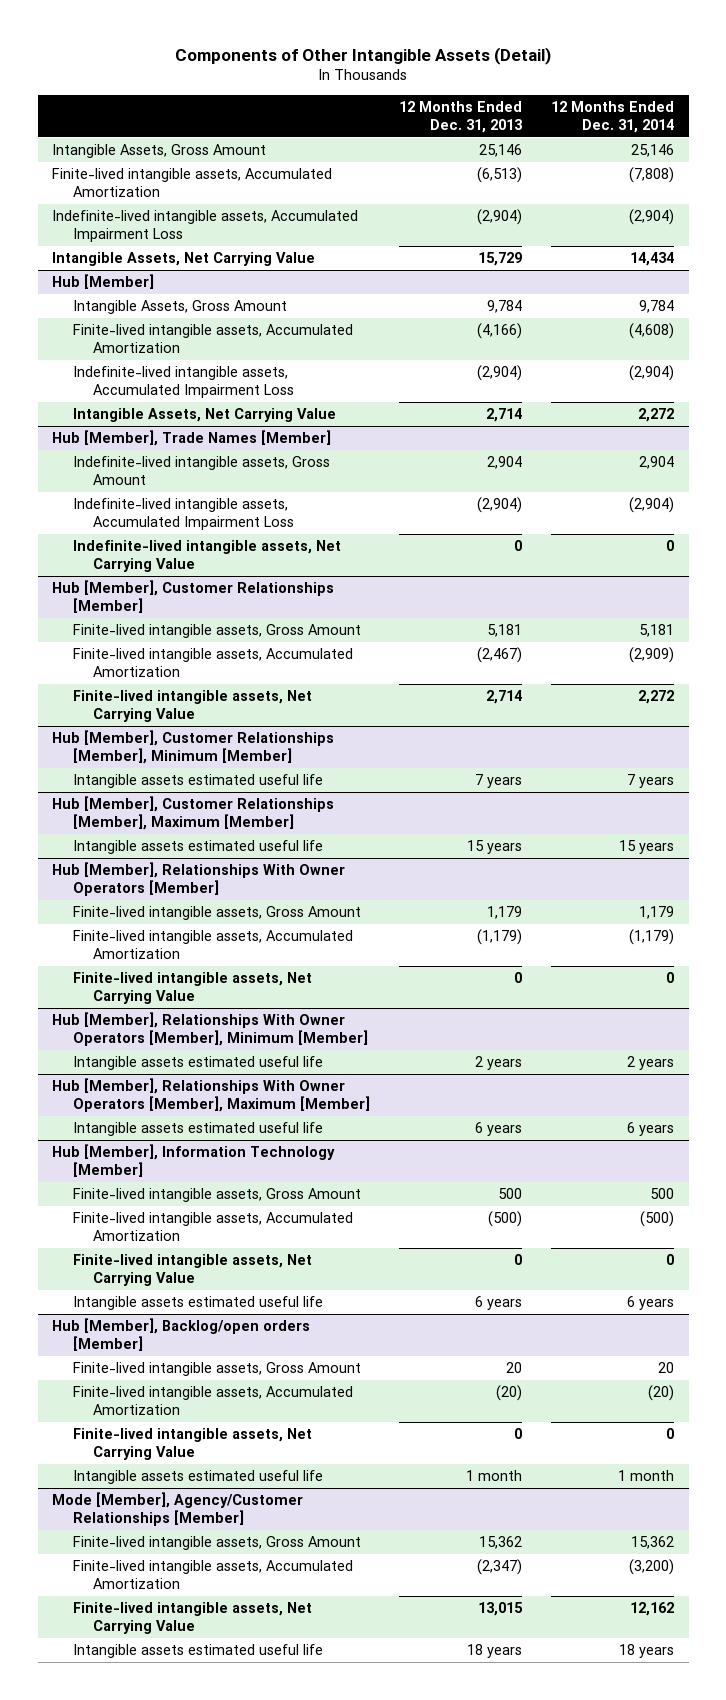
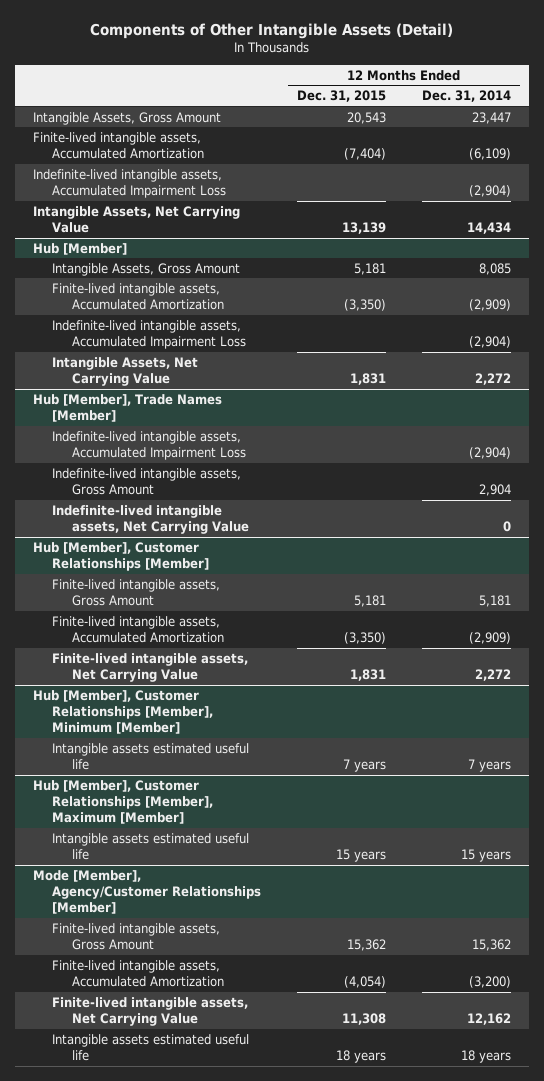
- | 12 Months Ended Dec. 31, 2013 | 12 Months Ended Dec. 31, 2014
+ | 12 Months Ended Dec. 31, 2015 | 12 Months Ended Dec. 31, 2014
- Intangible Assets, Gross Amount | 25,146 | 25,146
- Finite-lived intangible assets, Accumulated Amortization | (6,513) | (7,808)
+ Intangible Assets, Gross Amount | 20,543 | 23,447
+ Finite-lived intangible assets, Accumulated Amortization | (7,404) | (6,109)
@ Hub [Member]
- Intangible Assets, Gross Amount | 9,784 | 9,784
- Finite-lived intangible assets, Accumulated Amortization | (4,166) | (4,608)
+ Intangible Assets, Gross Amount | 5,181 | 8,085
+ Finite-lived intangible assets, Accumulated Amortization | (3,350) | (2,909)
@ Hub [Member], Trade Names [Member]
moved down: Indefinite-lived intangible assets, Gross Amount | | 2,904
- Hub [Member], Relationships With Owner Operators [Member]
- Finite-lived intangible assets, Gross Amount | 1,179 | 1,179
- Finite-lived intangible assets, Accumulated Amortization | (1,179) | (1,179)
- Finite-lived intangible assets, Net Carrying Value | 0 | 0
- Hub [Member], Relationships With Owner Operators [Member], Minimum [Member]
- Intangible assets estimated useful life | 2 years | 2 years
- Hub [Member], Relationships With Owner Operators [Member], Maximum [Member]
- Intangible assets estimated useful life | 6 years | 6 years
- Hub [Member], Information Technology [Member]
- Finite-lived intangible assets, Gross Amount | 500 | 500
- Finite-lived intangible assets, Accumulated Amortization | (500) | (500)
- Finite-lived intangible assets, Net Carrying Value | 0 | 0
- Intangible assets estimated useful life | 6 years | 6 years
- Hub [Member], Backlog/open orders [Member]
- Finite-lived intangible assets, Gross Amount | 20 | 20
- Finite-lived intangible assets, Accumulated Amortization | (20) | (20)
- Finite-lived intangible assets, Net Carrying Value | 0 | 0
- Intangible assets estimated useful life | 1 month | 1 month

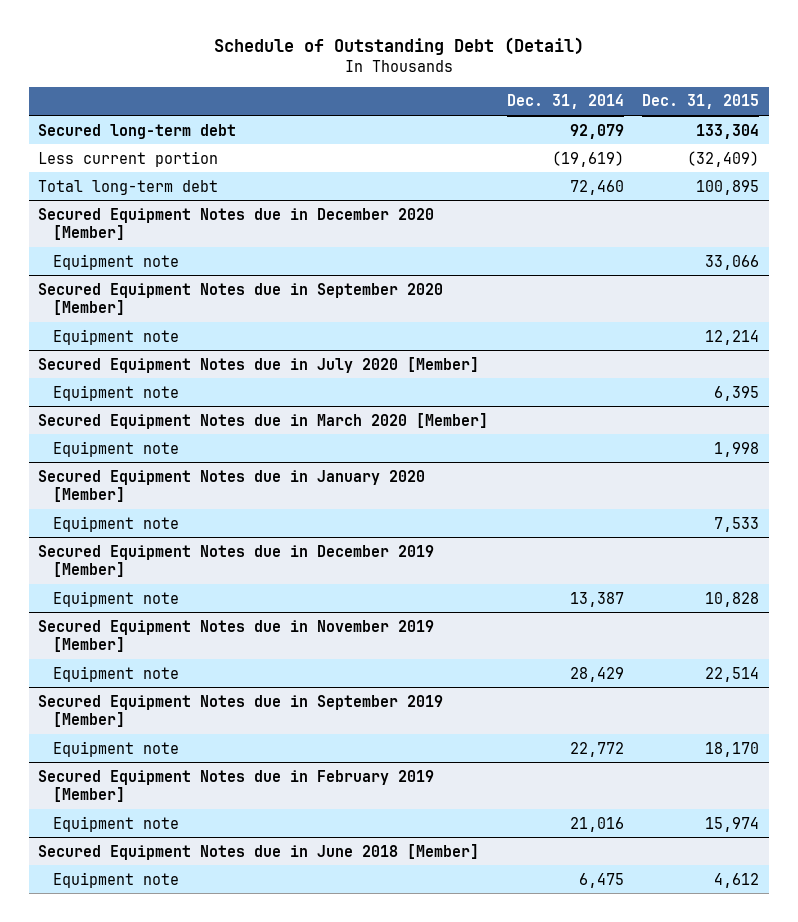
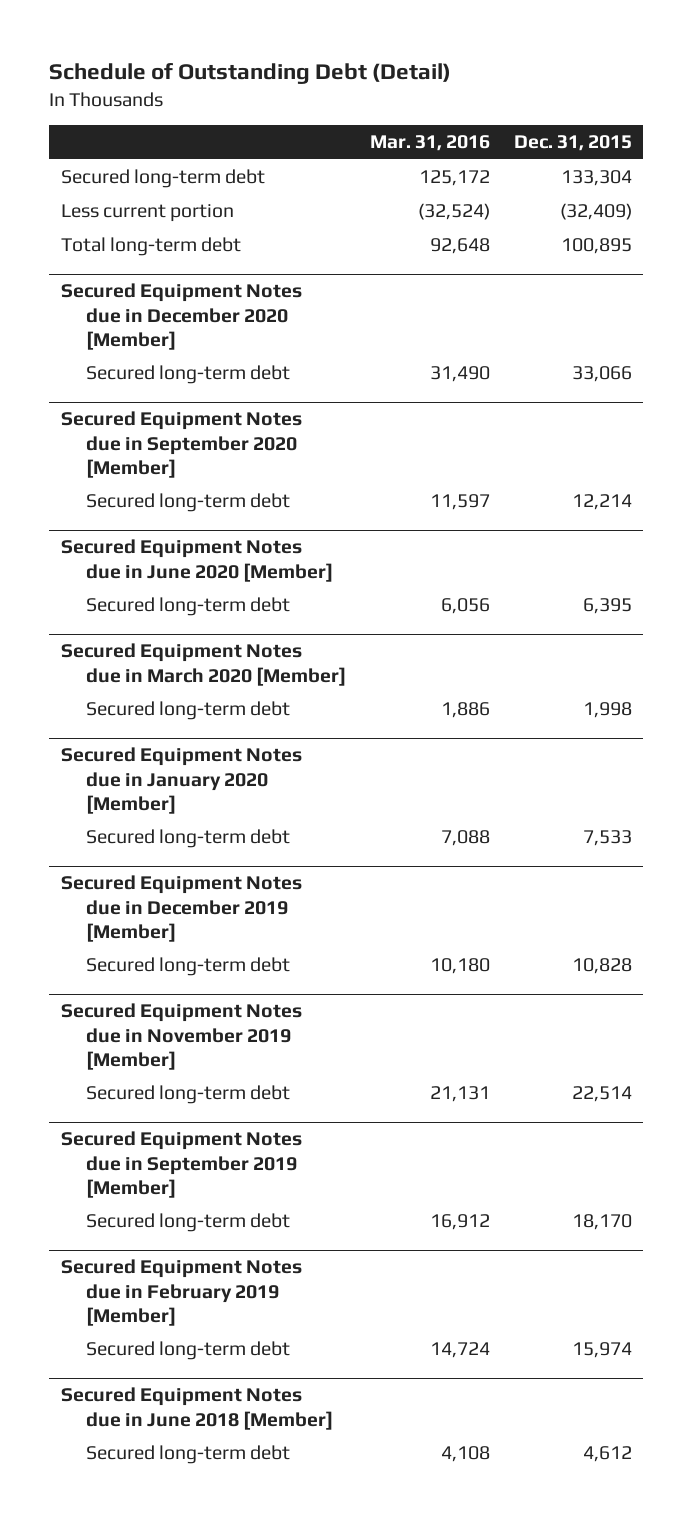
- | Dec. 31, 2014 | Dec. 31, 2015
+ | Mar. 31, 2016 | Dec. 31, 2015
@ Secured Equipment Notes due in December 2020 [Member]
- Equipment note | | 33,066
+ Secured long-term debt | 31,490 | 33,066
@ Secured Equipment Notes due in September 2020 [Member]
- Equipment note | | 12,214
- Secured Equipment Notes due in July 2020 [Member]
- Equipment note | | 6,395
@ Secured Equipment Notes due in September 2020 [Member]
+ Secured long-term debt | 11,597 | 12,214
+ Secured Equipment Notes due in June 2020 [Member]
+ Secured long-term debt | 6,056 | 6,395
@ Secured Equipment Notes due in March 2020 [Member]
- Equipment note | | 1,998
+ Secured long-term debt | 1,886 | 1,998
@ Secured Equipment Notes due in January 2020 [Member]
- Equipment note | | 7,533
+ Secured long-term debt | 7,088 | 7,533
@ Secured Equipment Notes due in December 2019 [Member]
- Equipment note | 13,387 | 10,828
+ Secured long-term debt | 10,180 | 10,828
@ Secured Equipment Notes due in November 2019 [Member]
- Equipment note | 28,429 | 22,514
+ Secured long-term debt | 21,131 | 22,514
@ Secured Equipment Notes due in September 2019 [Member]
- Equipment note | 22,772 | 18,170
+ Secured long-term debt | 16,912 | 18,170
@ Secured Equipment Notes due in February 2019 [Member]
- Equipment note | 21,016 | 15,974
+ Secured long-term debt | 14,724 | 15,974
@ Secured Equipment Notes due in June 2018 [Member]
- Equipment note | 6,475 | 4,612
+ Secured long-term debt | 4,108 | 4,612

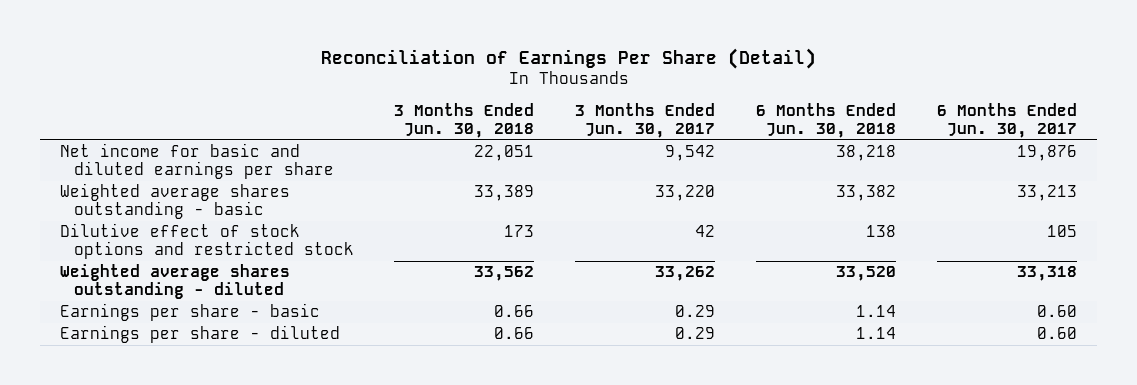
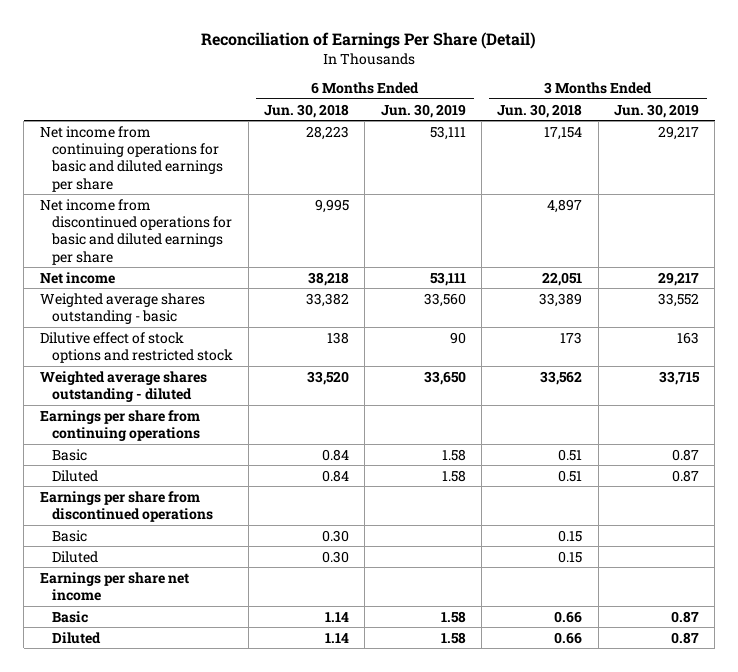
- | 3 Months Ended Jun. 30, 2018 | 3 Months Ended Jun. 30, 2017 | 6 Months Ended Jun. 30, 2018 | 6 Months Ended Jun. 30, 2017
+ | 6 Months Ended Jun. 30, 2018 | 6 Months Ended Jun. 30, 2019 | 3 Months Ended Jun. 30, 2018 | 3 Months Ended Jun. 30, 2019
- Net income for basic and diluted earnings per share | 22,051 | 9,542 | 38,218 | 19,876
+ Net income from continuing operations for basic and diluted earnings per share | 28,223 | 53,111 | 17,154 | 29,217
+ Net income from discontinued operations for basic and diluted earnings per share | 9,995 | | 4,897 |
+ Net income | 38,218 | 53,111 | 22,051 | 29,217
- Earnings per share - basic | 0.66 | 0.29 | 1.14 | 0.60
- Earnings per share - diluted | 0.66 | 0.29 | 1.14 | 0.60
+ Earnings per share from continuing operations
+ Basic | 0.84 | 1.58 | 0.51 | 0.87
+ Diluted | 0.84 | 1.58 | 0.51 | 0.87
+ Earnings per share from discontinued operations
+ Basic | 0.30 | | 0.15 |
+ Diluted | 0.30 | | 0.15 |
+ Earnings per share net income
+ Basic | 1.14 | 1.58 | 0.66 | 0.87
+ Diluted | 1.14 | 1.58 | 0.66 | 0.87

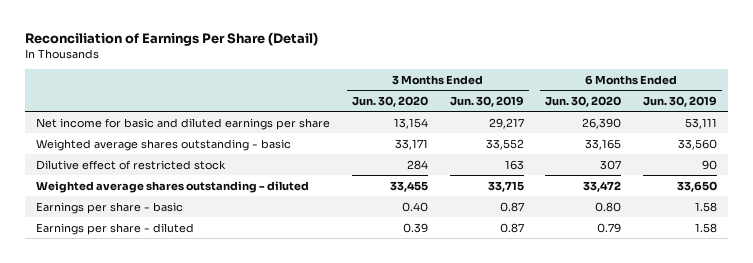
- | 6 Months Ended Jun. 30, 2018 | 6 Months Ended Jun. 30, 2019 | 3 Months Ended Jun. 30, 2018 | 3 Months Ended Jun. 30, 2019
+ | 3 Months Ended Jun. 30, 2020 | 3 Months Ended Jun. 30, 2019 | 6 Months Ended Jun. 30, 2020 | 6 Months Ended Jun. 30, 2019
- Net income from continuing operations for basic and diluted earnings per share | 28,223 | 53,111 | 17,154 | 29,217
- Net income from discontinued operations for basic and diluted earnings per share | 9,995 | | 4,897 |
- Net income | 38,218 | 53,111 | 22,051 | 29,217
+ Net income for basic and diluted earnings per share | 13,154 | 29,217 | 26,390 | 53,111
- Dilutive effect of stock options and restricted stock | 138 | 90 | 173 | 163
+ Dilutive effect of restricted stock | 284 | 163 | 307 | 90
- Earnings per share from continuing operations
- Basic | 0.84 | 1.58 | 0.51 | 0.87
- Diluted | 0.84 | 1.58 | 0.51 | 0.87
- Earnings per share from discontinued operations
- Basic | 0.30 | | 0.15 |
- Diluted | 0.30 | | 0.15 |
- Earnings per share net income
- Basic | 1.14 | 1.58 | 0.66 | 0.87
- Diluted | 1.14 | 1.58 | 0.66 | 0.87
+ Earnings per share - basic | 0.40 | 0.87 | 0.80 | 1.58
+ Earnings per share - diluted | 0.39 | 0.87 | 0.79 | 1.58

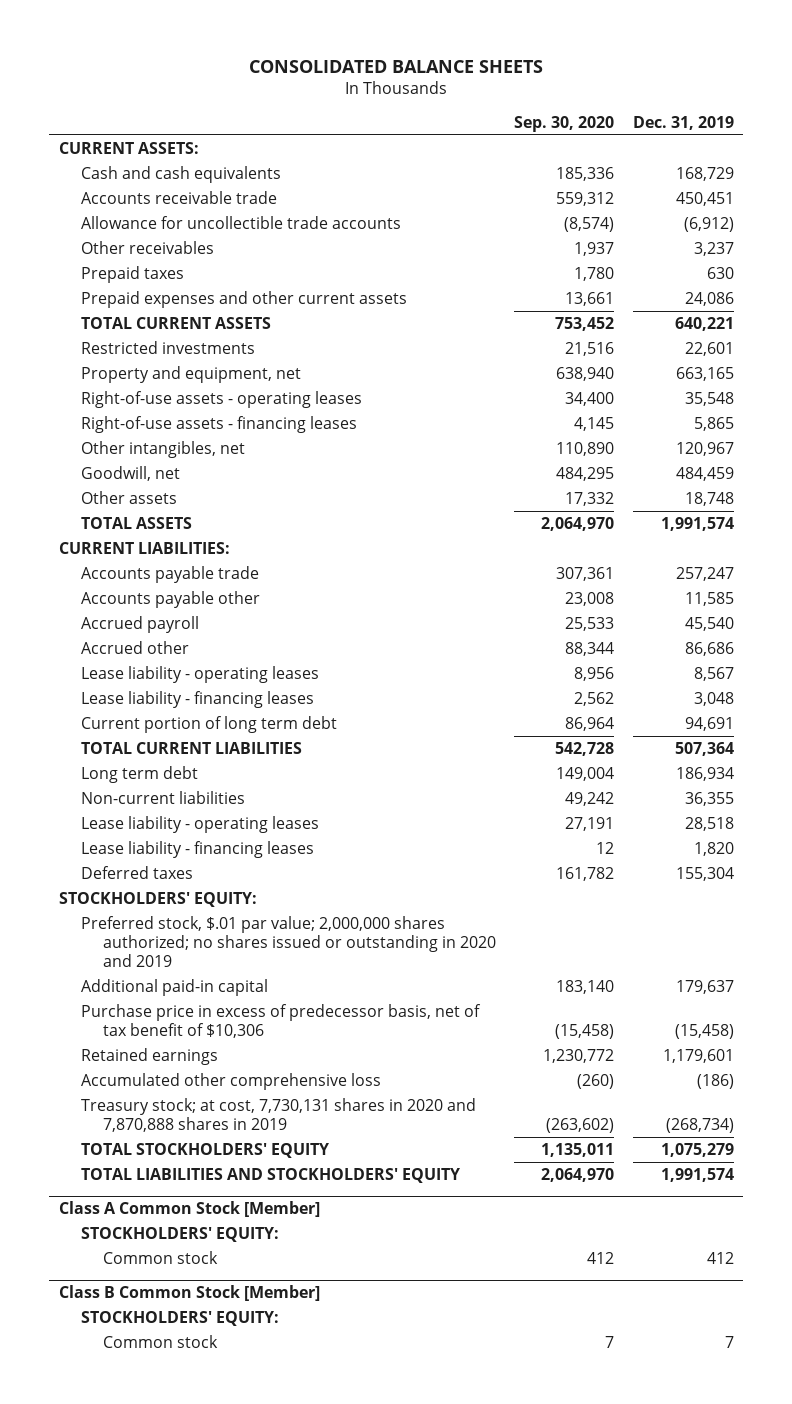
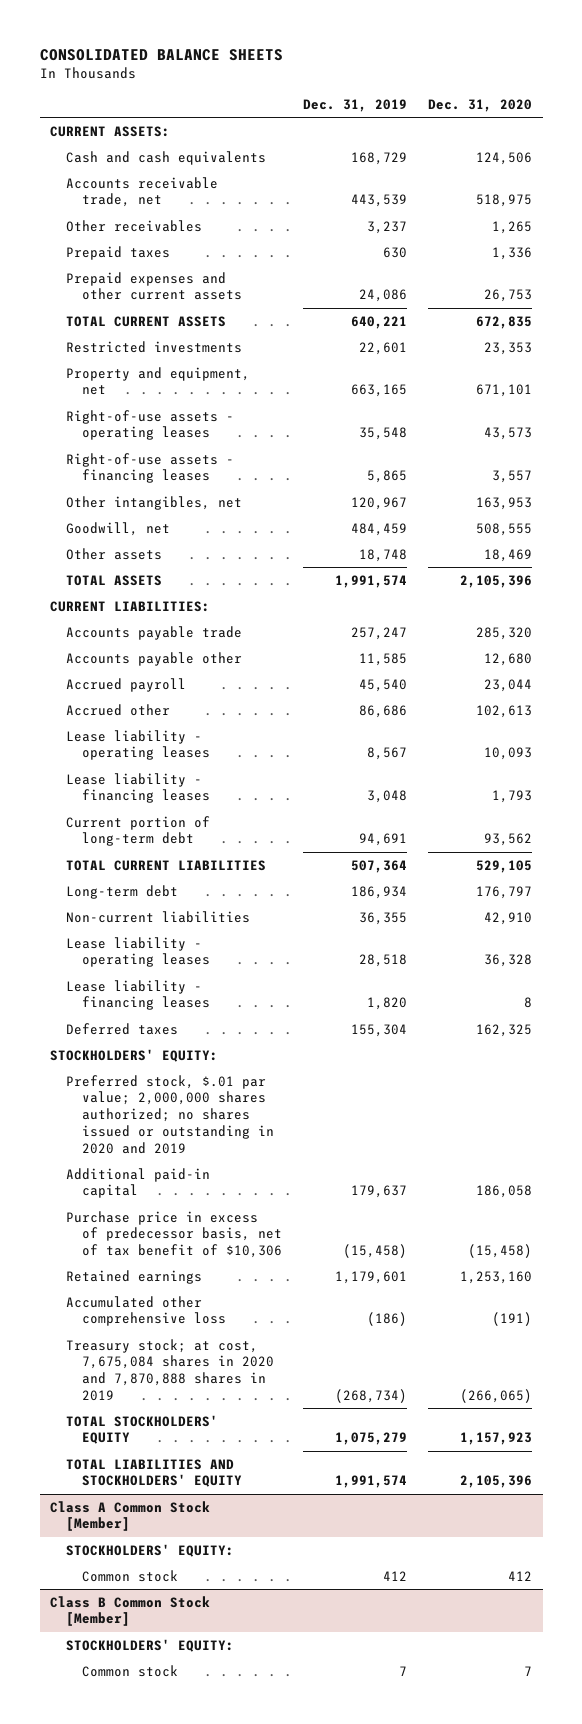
- | Sep. 30, 2020 | Dec. 31, 2019
+ | Dec. 31, 2019 | Dec. 31, 2020
- Accounts receivable trade | 559,312 | 450,451
- Allowance for uncollectible trade accounts | (8,574) | (6,912)
+ Accounts receivable trade, net | 443,539 | 518,975
- Current portion of long term debt | 86,964 | 94,691
+ Current portion of long-term debt | 94,691 | 93,562
- Long term debt | 149,004 | 186,934
+ Long-term debt | 186,934 | 176,797
- Treasury stock; at cost, 7,730,131 shares in 2020 and 7,870,888 shares in 2019 | (263,602) | (268,734)
+ Treasury stock; at cost, 7,675,084 shares in 2020 and 7,870,888 shares in 2019 | (268,734) | (266,065)

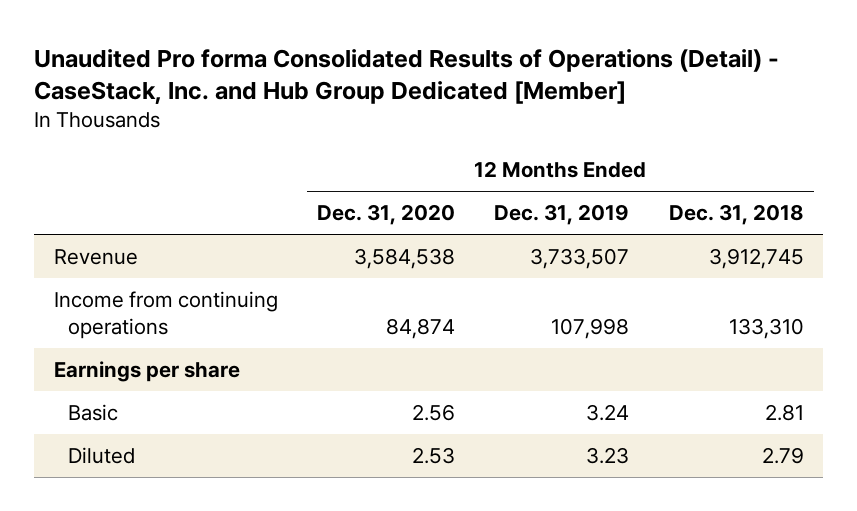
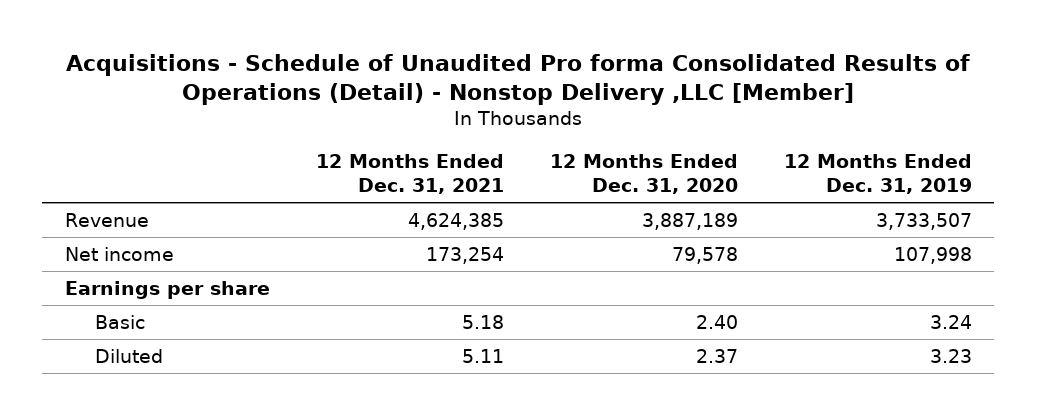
- Unaudited Pro forma Consolidated Results of Operations (Detail) - CaseStack, Inc. and Hub Group Dedicated [Member]
+ Acquisitions - Schedule of Unaudited Pro forma Consolidated Results of Operations (Detail) - Nonstop Delivery ,LLC [Member]
- | 12 Months Ended Dec. 31, 2020 | 12 Months Ended Dec. 31, 2019 | 12 Months Ended Dec. 31, 2018
+ | 12 Months Ended Dec. 31, 2021 | 12 Months Ended Dec. 31, 2020 | 12 Months Ended Dec. 31, 2019
- Revenue | 3,584,538 | 3,733,507 | 3,912,745
- Income from continuing operations | 84,874 | 107,998 | 133,310
+ Revenue | 4,624,385 | 3,887,189 | 3,733,507
+ Net income | 173,254 | 79,578 | 107,998
- Basic | 2.56 | 3.24 | 2.81
- Diluted | 2.53 | 3.23 | 2.79
+ Basic | 5.18 | 2.40 | 3.24
+ Diluted | 5.11 | 2.37 | 3.23

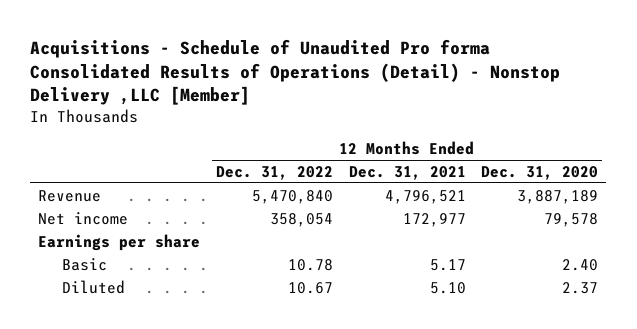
- | 12 Months Ended Dec. 31, 2021 | 12 Months Ended Dec. 31, 2020 | 12 Months Ended Dec. 31, 2019
+ | 12 Months Ended Dec. 31, 2022 | 12 Months Ended Dec. 31, 2021 | 12 Months Ended Dec. 31, 2020
- Revenue | 4,624,385 | 3,887,189 | 3,733,507
- Net income | 173,254 | 79,578 | 107,998
+ Revenue | 5,470,840 | 4,796,521 | 3,887,189
+ Net income | 358,054 | 172,977 | 79,578
- Basic | 5.18 | 2.40 | 3.24
- Diluted | 5.11 | 2.37 | 3.23
+ Basic | 10.78 | 5.17 | 2.40
+ Diluted | 10.67 | 5.10 | 2.37

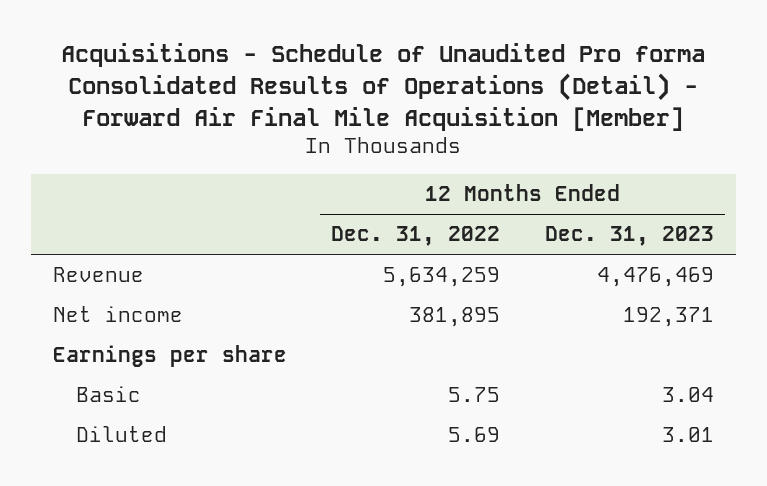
- Acquisitions - Schedule of Unaudited Pro forma Consolidated Results of Operations (Detail) - Nonstop Delivery ,LLC [Member]
+ Acquisitions - Schedule of Unaudited Pro forma Consolidated Results of Operations (Detail) - Forward Air Final Mile Acquisition [Member]
- | 12 Months Ended Dec. 31, 2022 | 12 Months Ended Dec. 31, 2021 | 12 Months Ended Dec. 31, 2020
+ | 12 Months Ended Dec. 31, 2022 | 12 Months Ended Dec. 31, 2023
- Revenue | 5,470,840 | 4,796,521 | 3,887,189
- Net income | 358,054 | 172,977 | 79,578
+ Revenue | 5,634,259 | 4,476,469
+ Net income | 381,895 | 192,371
- Basic | 10.78 | 5.17 | 2.40
- Diluted | 10.67 | 5.10 | 2.37
+ Basic | 5.75 | 3.04
+ Diluted | 5.69 | 3.01

